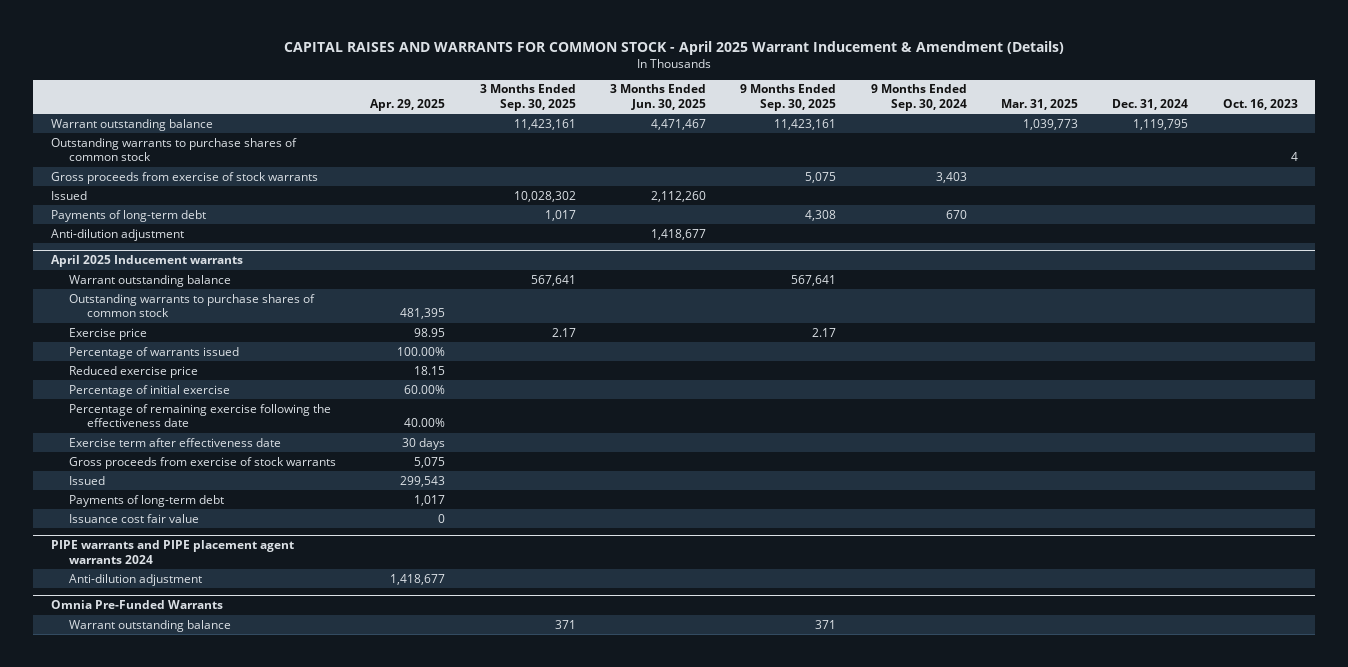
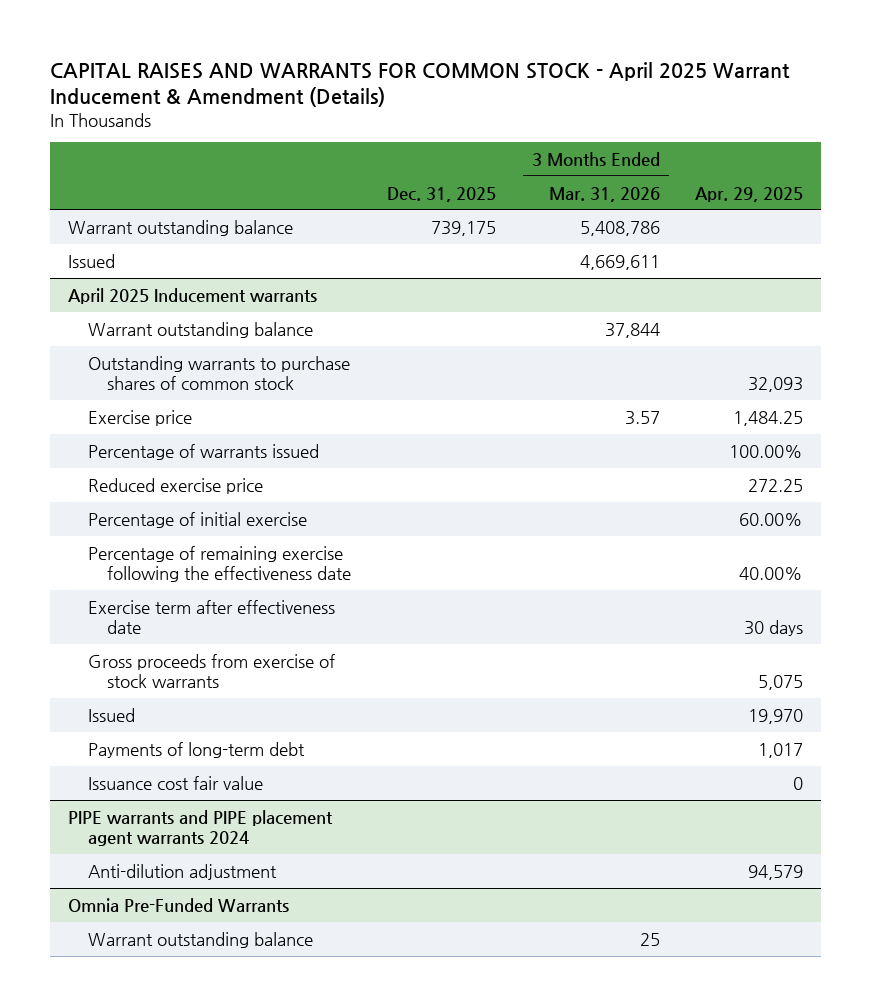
- | Apr. 29, 2025 | 3 Months Ended Sep. 30, 2025 | 3 Months Ended Jun. 30, 2025 | 9 Months Ended Sep. 30, 2025 | 9 Months Ended Sep. 30, 2024 | Mar. 31, 2025 | Dec. 31, 2024 | Oct. 16, 2023
+ | Dec. 31, 2025 | 3 Months Ended Mar. 31, 2026 | Apr. 29, 2025
- Outstanding warrants to purchase shares of common stock | | | | | | | | 4
- Gross proceeds from exercise of stock warrants | | | | 5,075 | 3,403 | | |
- Payments of long-term debt | | 1,017 | | 4,308 | 670 | | |
- Anti-dilution adjustment | | | 1,418,677 | | | | |
@ April 2025 Inducement warrants
- Outstanding warrants to purchase shares of common stock | 481,395 | | | | | | |
- Exercise price | 98.95 | 2.17 | | 2.17 | | | |
+ Outstanding warrants to purchase shares of common stock | | | 32,093
+ Exercise price | | 3.57 | 1,484.25
- Reduced exercise price | 18.15 | | | | | | |
+ Reduced exercise price | | | 272.25
- Issued | 299,543 | | | | | | |
+ Issued | | | 19,970
@ PIPE warrants and PIPE placement agent warrants 2024
- Anti-dilution adjustment | 1,418,677 | | | | | | |
+ Anti-dilution adjustment | | | 94,579

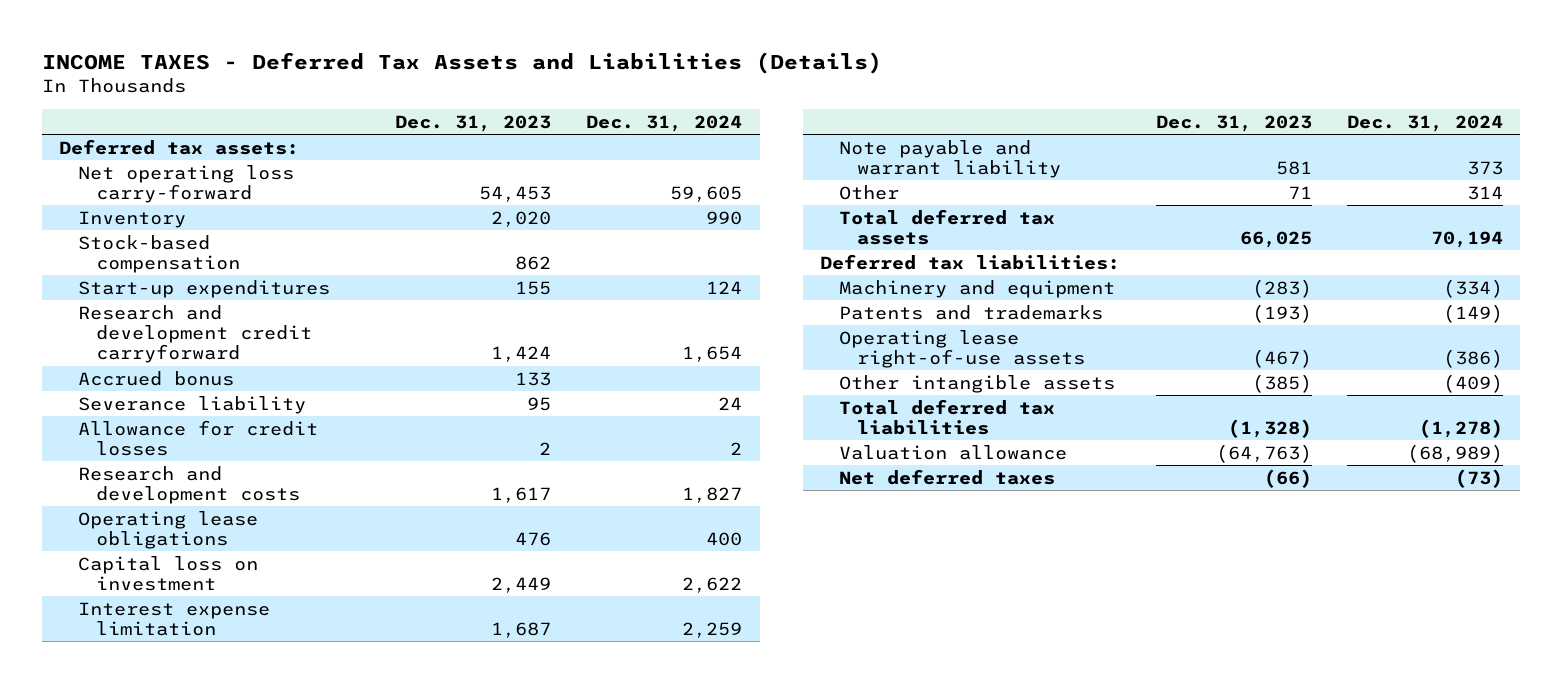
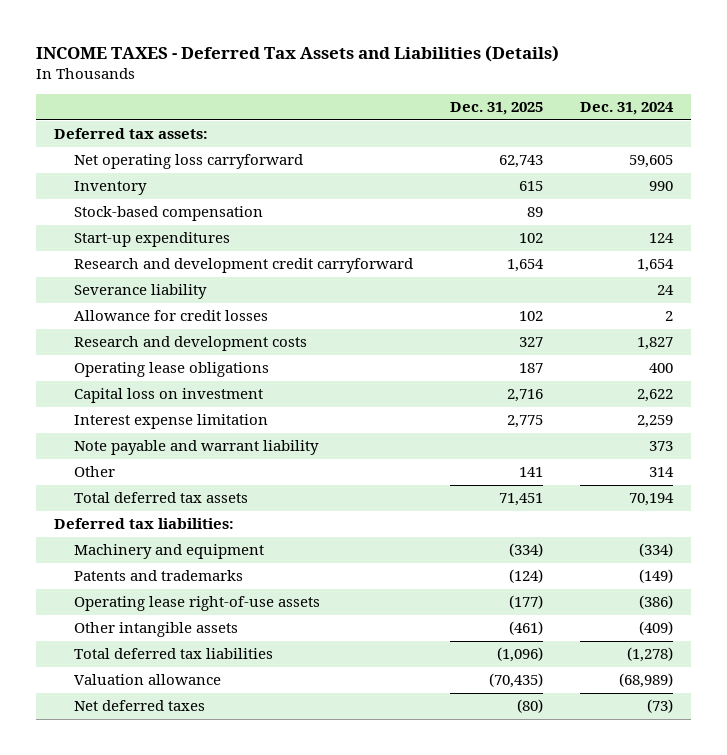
- | Dec. 31, 2023 | Dec. 31, 2024
+ | Dec. 31, 2025 | Dec. 31, 2024
- Net operating loss carry-forward | 54,453 | 59,605
+ Net operating loss carryforward | 62,743 | 59,605
- Accrued bonus | 133 |

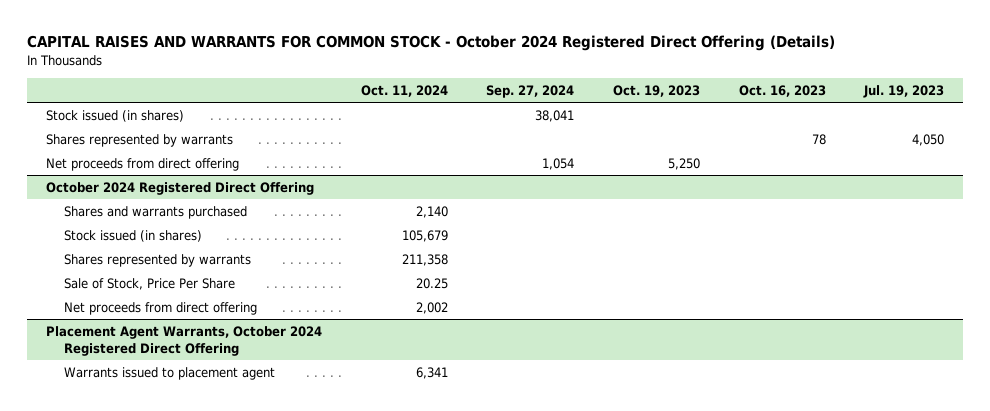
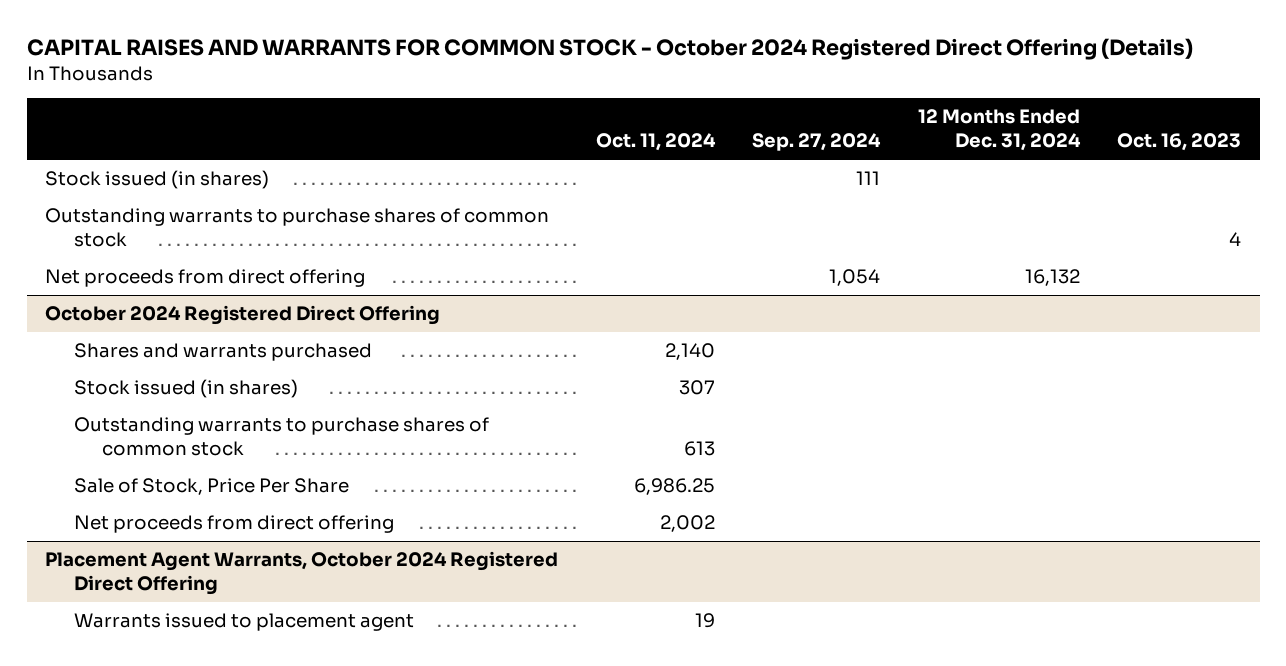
- | Oct. 11, 2024 | Sep. 27, 2024 | Oct. 19, 2023 | Oct. 16, 2023 | Jul. 19, 2023
+ | Oct. 11, 2024 | Sep. 27, 2024 | 12 Months Ended Dec. 31, 2024 | Oct. 16, 2023
- Stock issued (in shares) | | 38,041 | | |
- Shares represented by warrants | | | | 78 | 4,050
+ Stock issued (in shares) | | 111 | |
+ Outstanding warrants to purchase shares of common stock | | | | 4
@ October 2024 Registered Direct Offering
- Stock issued (in shares) | 105,679 | | | |
- Shares represented by warrants | 211,358 | | | |
- Sale of Stock, Price Per Share | 20.25 | | | |
+ Stock issued (in shares) | 307 | | |
+ Outstanding warrants to purchase shares of common stock | 613 | | |
+ Sale of Stock, Price Per Share | 6,986.25 | | |
@ Placement Agent Warrants, October 2024 Registered Direct Offering
- Warrants issued to placement agent | 6,341 | | | |
+ Warrants issued to placement agent | 19 | | |

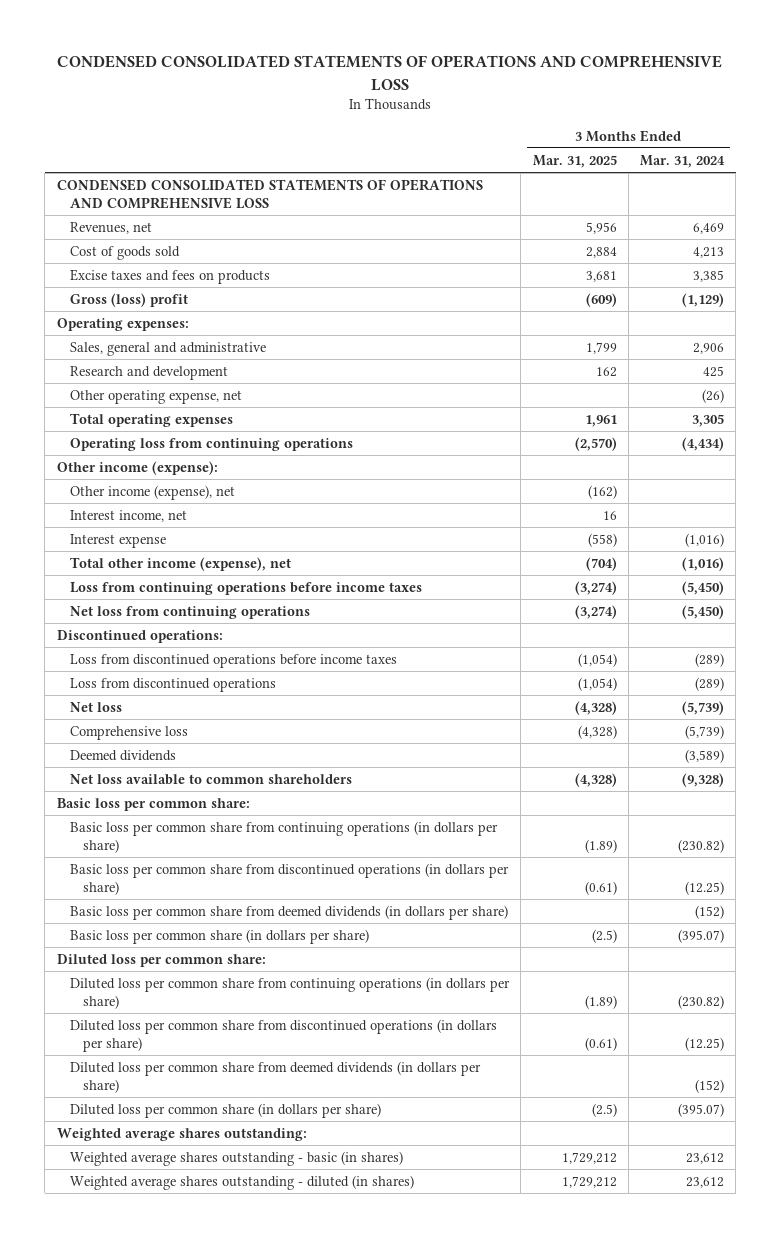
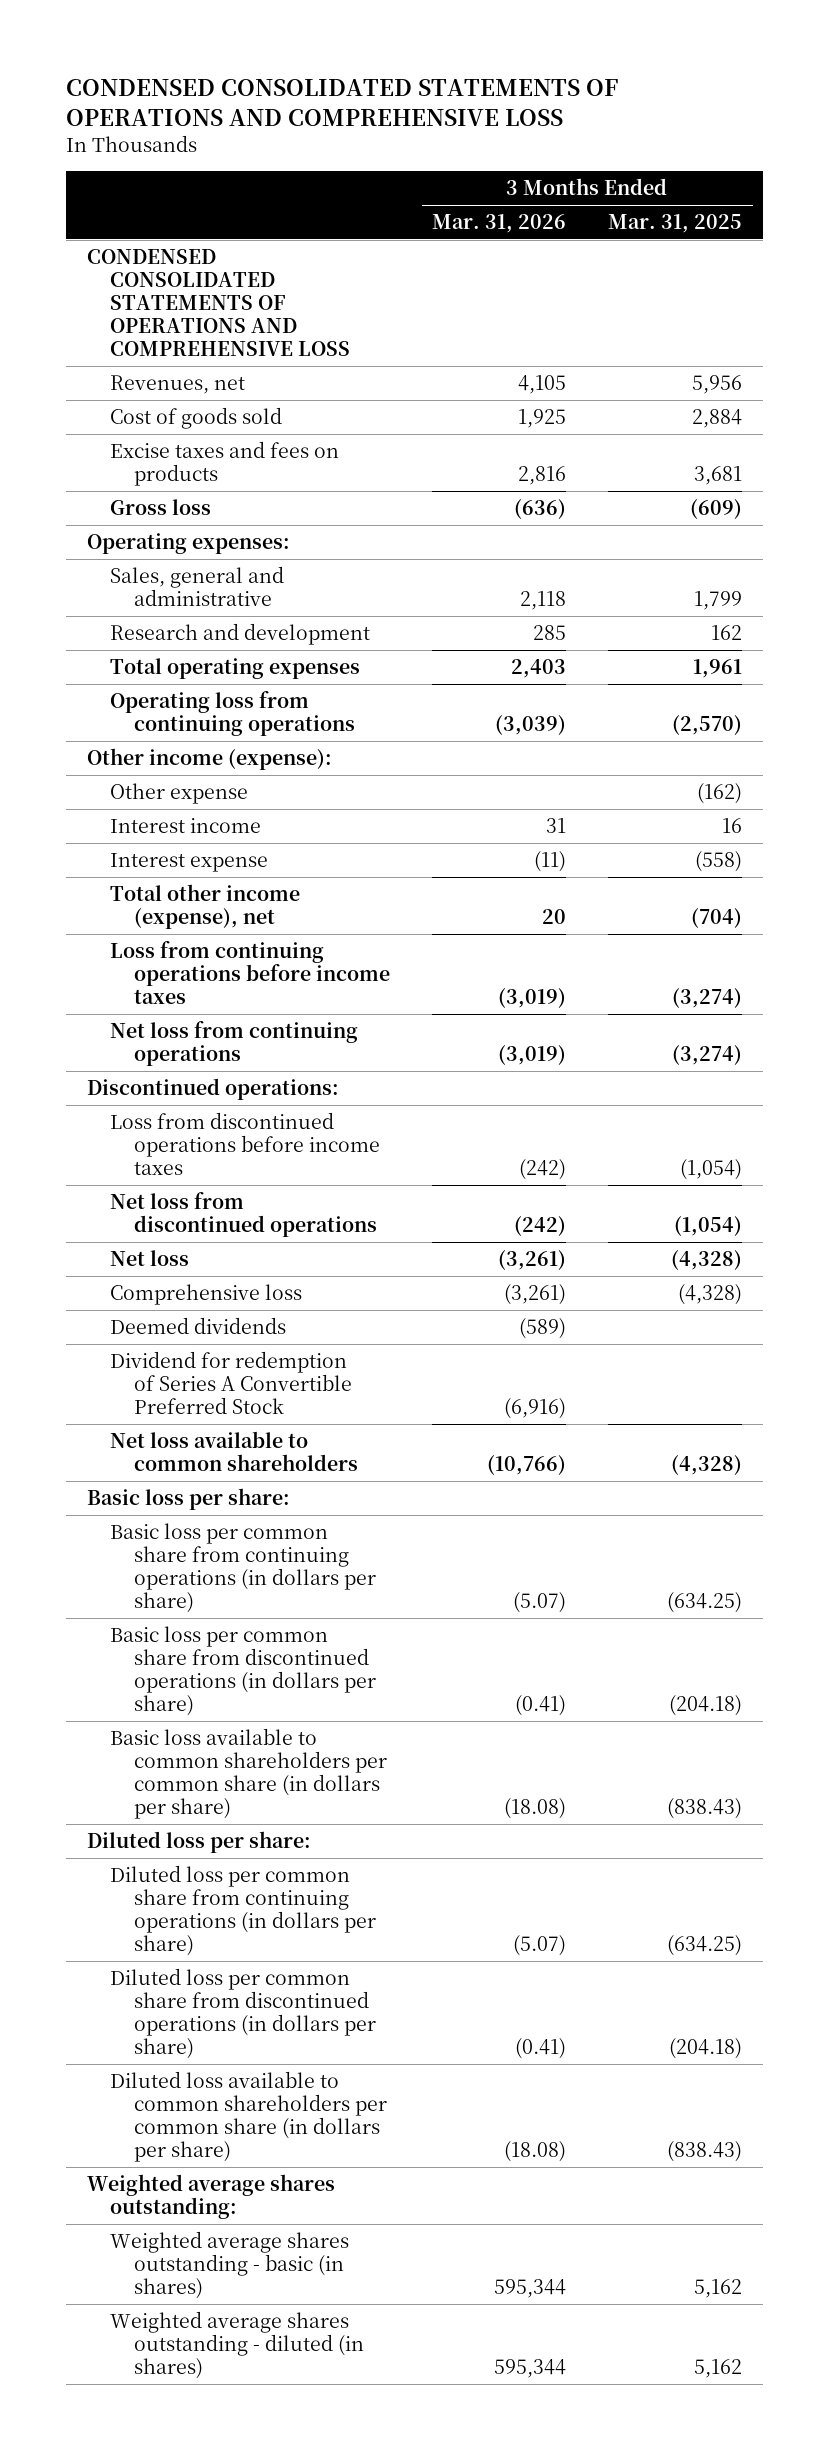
- | 3 Months Ended Mar. 31, 2025 | 3 Months Ended Mar. 31, 2024
+ | 3 Months Ended Mar. 31, 2026 | 3 Months Ended Mar. 31, 2025
- Gross (loss) profit | (609) | (1,129)
+ Gross loss | (636) | (609)
- Other operating expense, net | | (26)
- Other income (expense), net | (162) |
- Interest income, net | 16 |
+ Other expense | | (162)
+ Interest income | 31 | 16
- Loss from discontinued operations | (1,054) | (289)
+ Net loss from discontinued operations | (242) | (1,054)
+ Dividend for redemption of Series A Convertible Preferred Stock | (6,916) |
- Basic loss per common share:
- Basic loss per common share from continuing operations (in dollars per share) | (1.89) | (230.82)
- Basic loss per common share from discontinued operations (in dollars per share) | (0.61) | (12.25)
- Basic loss per common share from deemed dividends (in dollars per share) | | (152)
- Basic loss per common share (in dollars per share) | (2.5) | (395.07)
- Diluted loss per common share:
- Diluted loss per common share from continuing operations (in dollars per share) | (1.89) | (230.82)
- Diluted loss per common share from discontinued operations (in dollars per share) | (0.61) | (12.25)
- Diluted loss per common share from deemed dividends (in dollars per share) | | (152)
- Diluted loss per common share (in dollars per share) | (2.5) | (395.07)
+ Basic loss per share:
+ Basic loss per common share from continuing operations (in dollars per share) | (5.07) | (634.25)
+ Basic loss per common share from discontinued operations (in dollars per share) | (0.41) | (204.18)
+ Basic loss available to common shareholders per common share (in dollars per share) | (18.08) | (838.43)
+ Diluted loss per share:
+ Diluted loss per common share from continuing operations (in dollars per share) | (5.07) | (634.25)
+ Diluted loss per common share from discontinued operations (in dollars per share) | (0.41) | (204.18)
+ Diluted loss available to common shareholders per common share (in dollars per share) | (18.08) | (838.43)
- Weighted average shares outstanding - basic (in shares) | 1,729,212 | 23,612
- Weighted average shares outstanding - diluted (in shares) | 1,729,212 | 23,612
+ Weighted average shares outstanding - basic (in shares) | 595,344 | 5,162
+ Weighted average shares outstanding - diluted (in shares) | 595,344 | 5,162

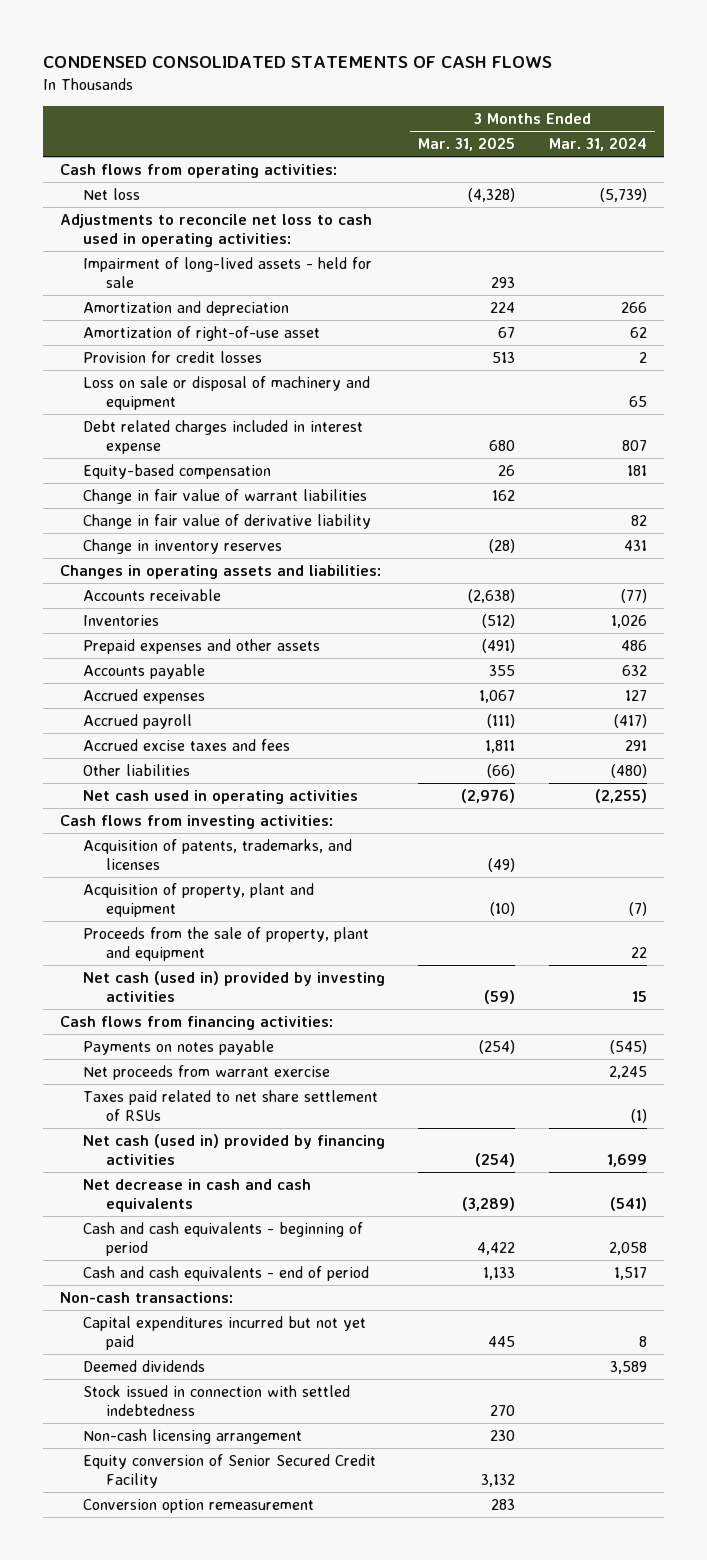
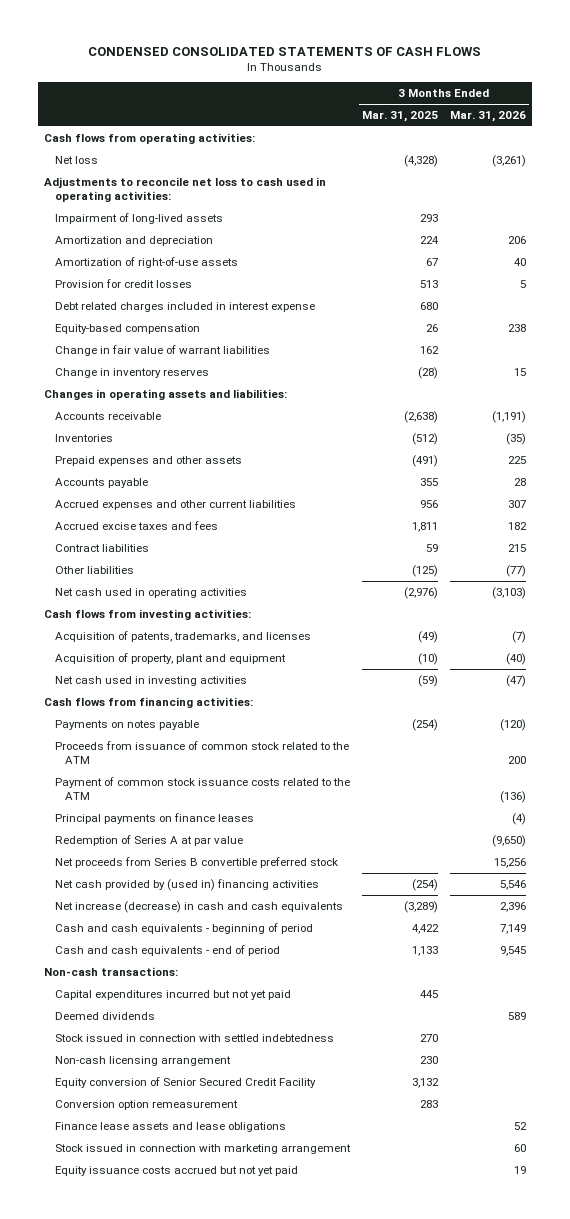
- | 3 Months Ended Mar. 31, 2025 | 3 Months Ended Mar. 31, 2024
+ | 3 Months Ended Mar. 31, 2025 | 3 Months Ended Mar. 31, 2026
- Impairment of long-lived assets - held for sale | 293 |
+ Impairment of long-lived assets | 293 |
- Amortization of right-of-use asset | 67 | 62
+ Amortization of right-of-use assets | 67 | 40
- Loss on sale or disposal of machinery and equipment | | 65
- Change in fair value of derivative liability | | 82
- Accrued expenses | 1,067 | 127
- Accrued payroll | (111) | (417)
+ Accrued expenses and other current liabilities | 956 | 307
- Other liabilities | (66) | (480)
+ Contract liabilities | 59 | 215
+ Other liabilities | (125) | (77)
- Proceeds from the sale of property, plant and equipment | | 22
- Net cash (used in) provided by investing activities | (59) | 15
+ Net cash used in investing activities | (59) | (47)
- Net proceeds from warrant exercise | | 2,245
- Taxes paid related to net share settlement of RSUs | | (1)
- Net cash (used in) provided by financing activities | (254) | 1,699
- Net decrease in cash and cash equivalents | (3,289) | (541)
+ Proceeds from issuance of common stock related to the ATM | | 200
+ Payment of common stock issuance costs related to the ATM | | (136)
+ Principal payments on finance leases | | (4)
+ Redemption of Series A at par value | | (9,650)
+ Net proceeds from Series B convertible preferred stock | | 15,256
+ Net cash provided by (used in) financing activities | (254) | 5,546
+ Net increase (decrease) in cash and cash equivalents | (3,289) | 2,396
+ Finance lease assets and lease obligations | | 52
+ Stock issued in connection with marketing arrangement | | 60
+ Equity issuance costs accrued but not yet paid | | 19

